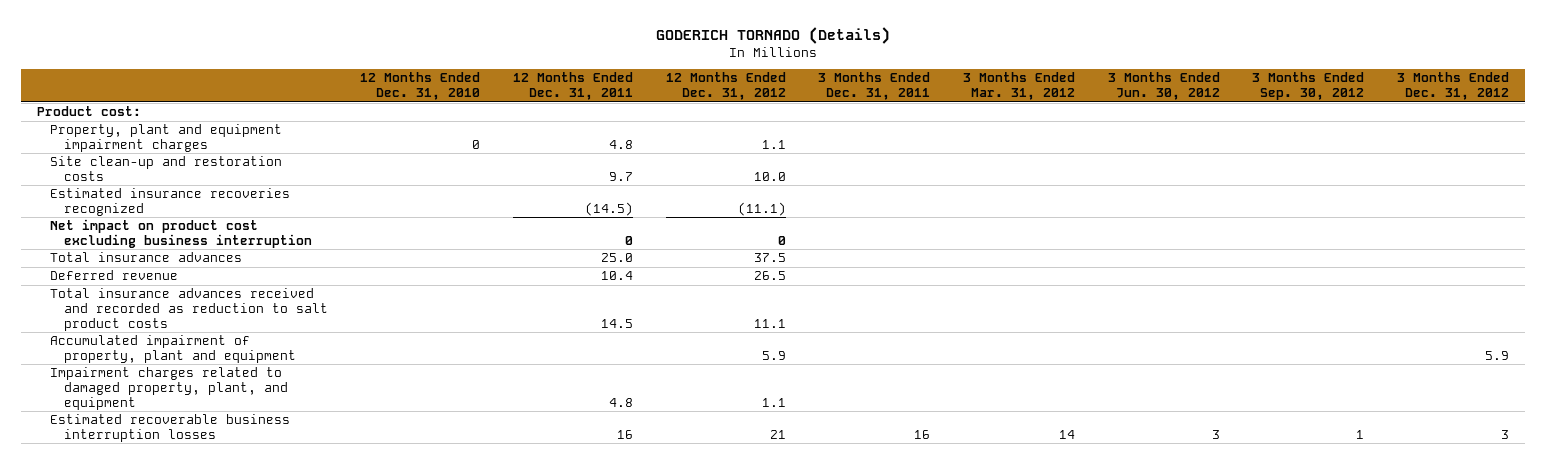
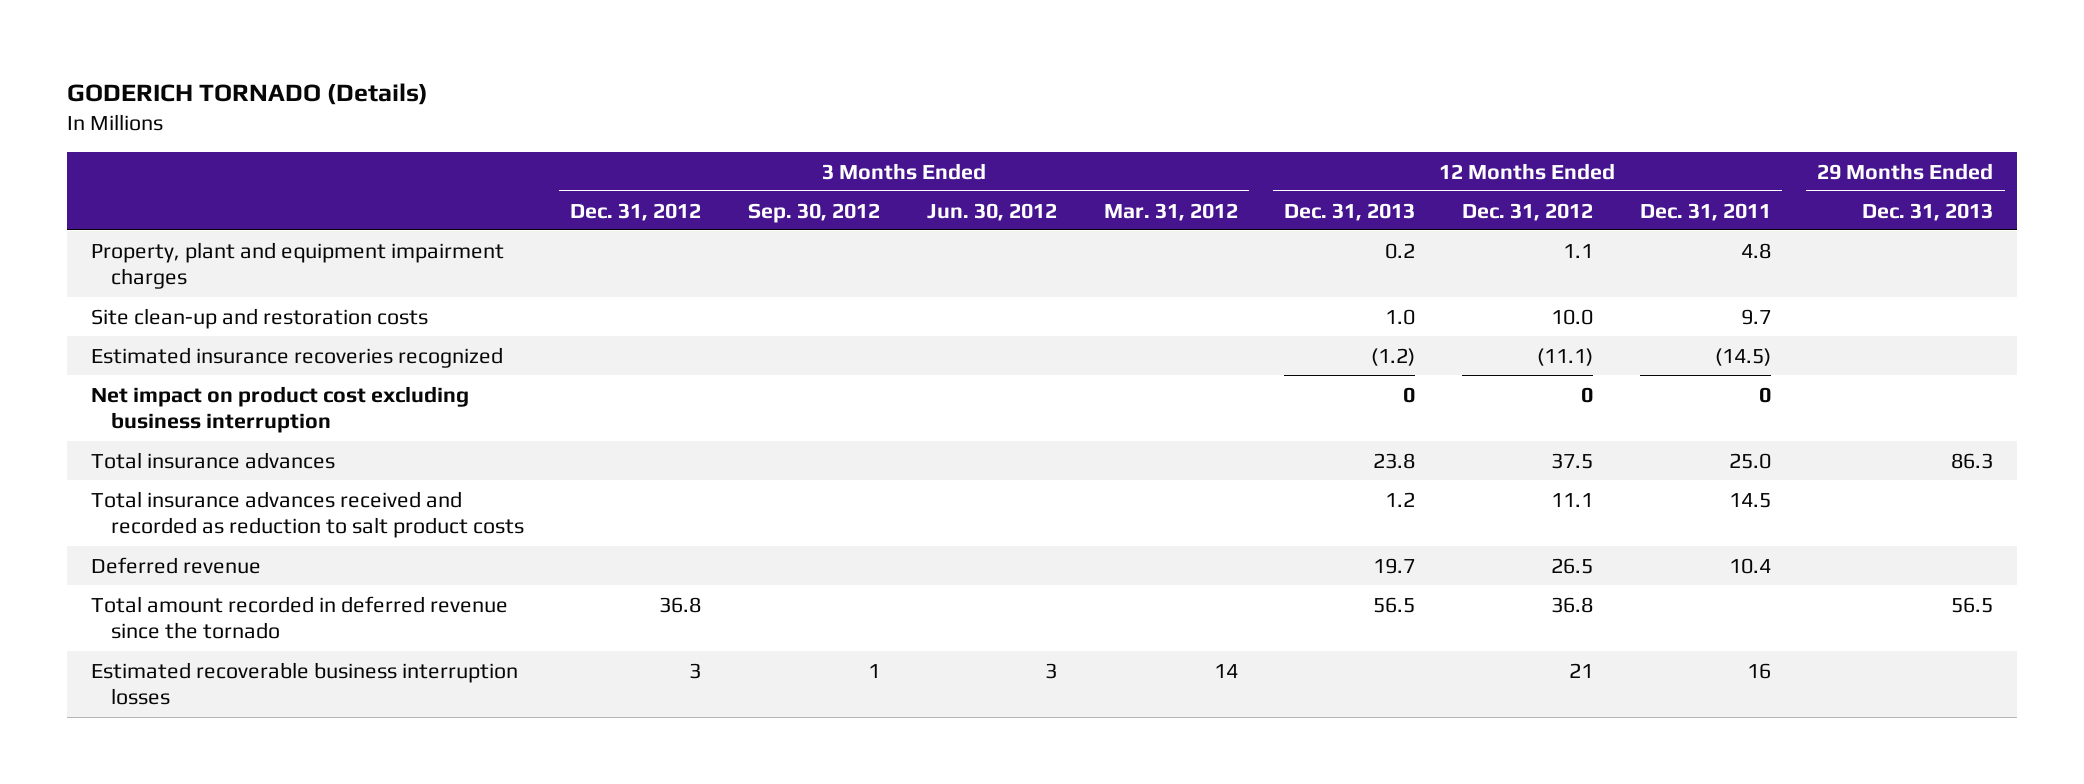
- | 12 Months Ended Dec. 31, 2010 | 12 Months Ended Dec. 31, 2011 | 12 Months Ended Dec. 31, 2012 | 3 Months Ended Dec. 31, 2011 | 3 Months Ended Mar. 31, 2012 | 3 Months Ended Jun. 30, 2012 | 3 Months Ended Sep. 30, 2012 | 3 Months Ended Dec. 31, 2012
+ | 3 Months Ended Dec. 31, 2012 | 3 Months Ended Sep. 30, 2012 | 3 Months Ended Jun. 30, 2012 | 3 Months Ended Mar. 31, 2012 | 12 Months Ended Dec. 31, 2013 | 12 Months Ended Dec. 31, 2012 | 12 Months Ended Dec. 31, 2011 | 29 Months Ended Dec. 31, 2013
- Product cost:
- Accumulated impairment of property, plant and equipment | | | 5.9 | | | | | 5.9
- Impairment charges related to damaged property, plant, and equipment | | 4.8 | 1.1 | | | | |
moved down: Deferred revenue | | | | | 19.7 | 26.5 | 10.4 |
+ Total amount recorded in deferred revenue since the tornado | 36.8 | | | | 56.5 | 36.8 | | 56.5

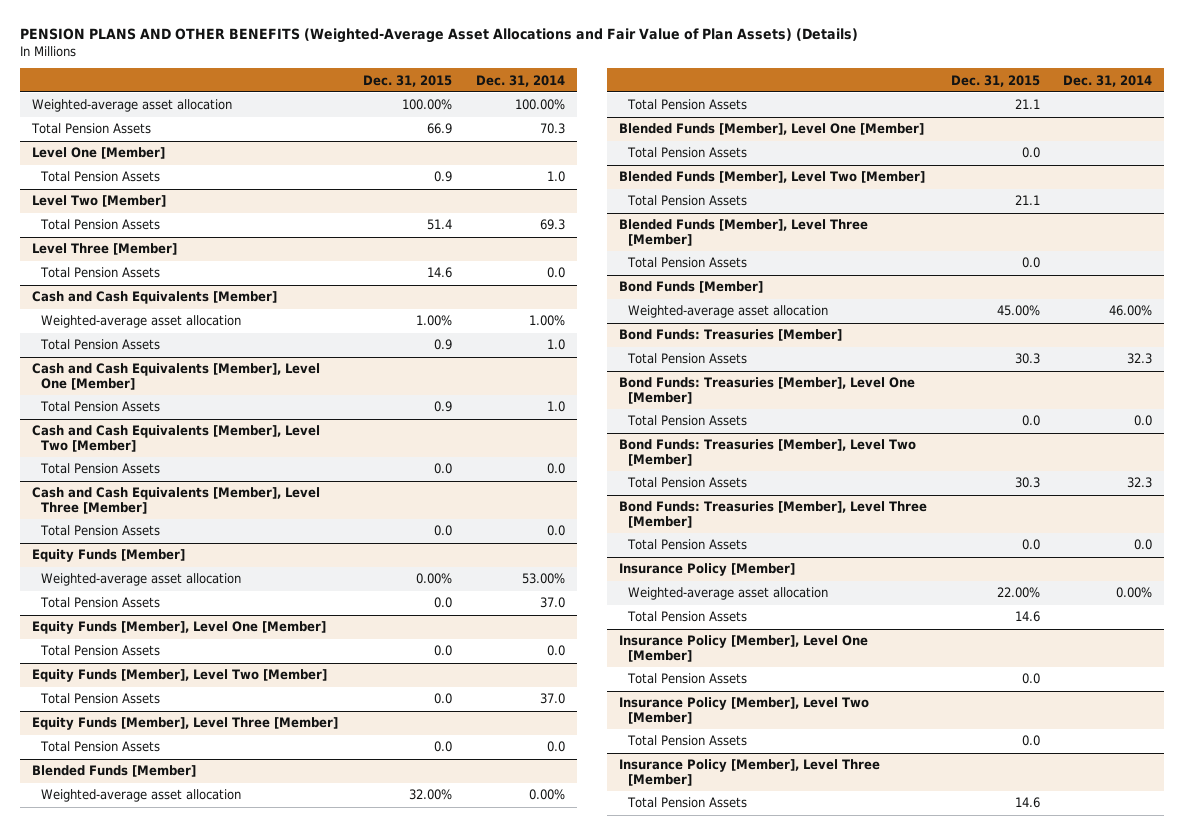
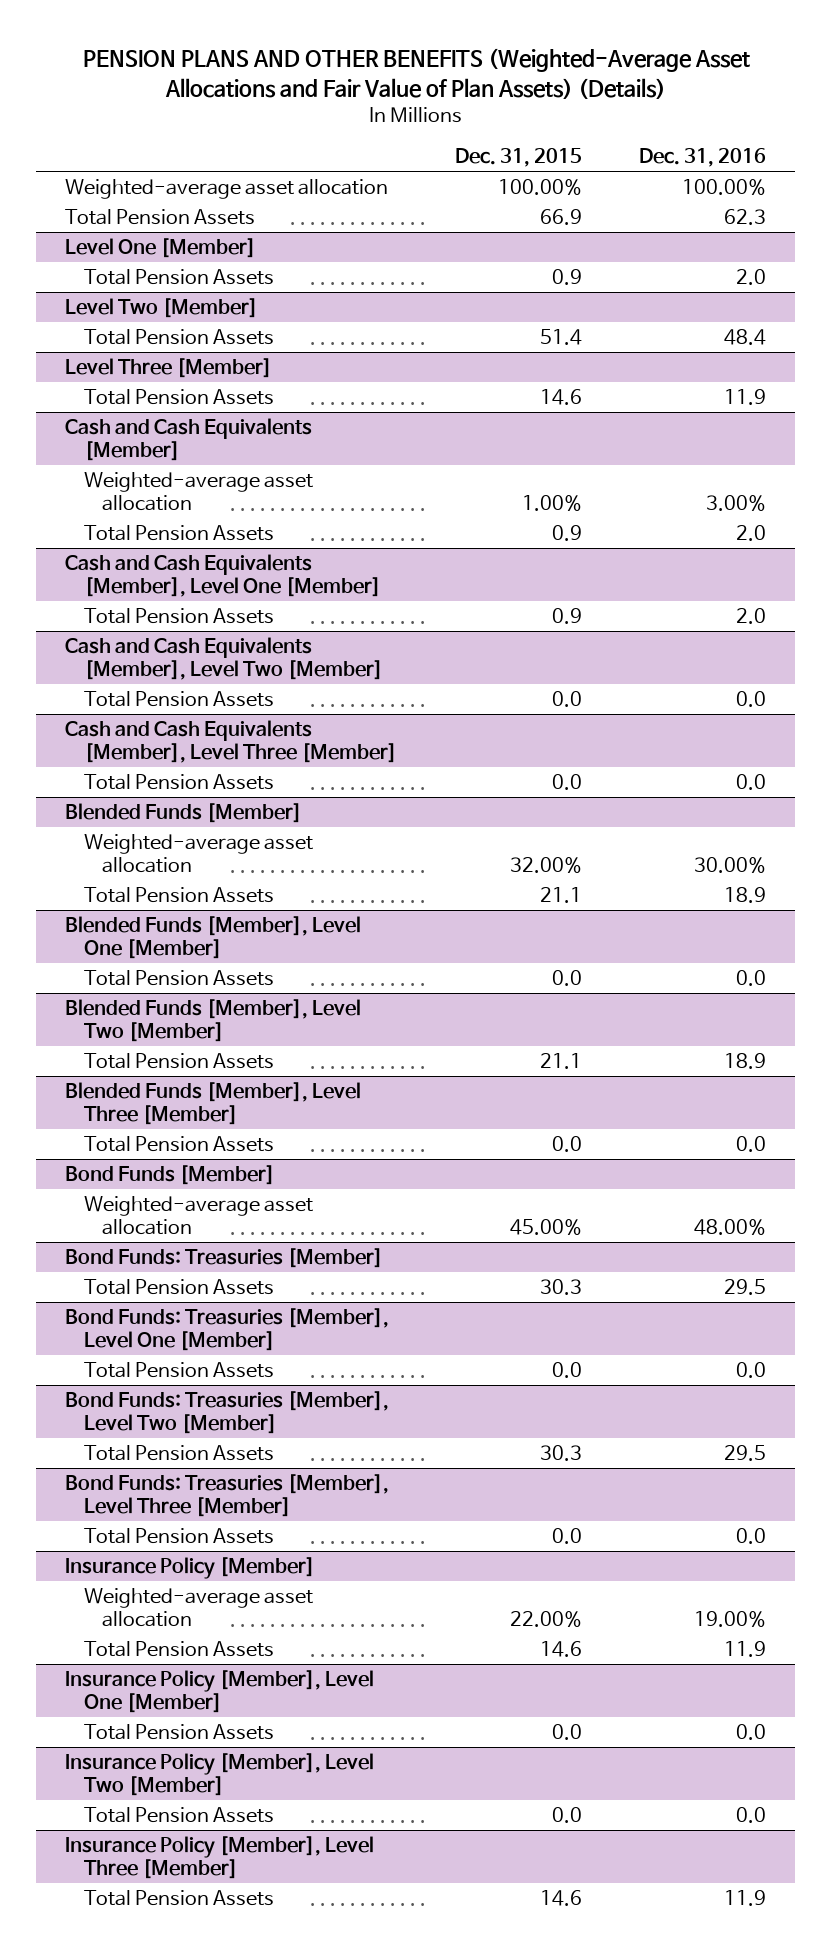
- | Dec. 31, 2015 | Dec. 31, 2014
+ | Dec. 31, 2015 | Dec. 31, 2016
- Equity Funds [Member]
- Weighted-average asset allocation | 0.00% | 53.00%
- Total Pension Assets | 0.0 | 37.0
- Equity Funds [Member], Level One [Member]
- Total Pension Assets | 0.0 | 0.0
- Equity Funds [Member], Level Two [Member]
- Total Pension Assets | 0.0 | 37.0
- Equity Funds [Member], Level Three [Member]
- Total Pension Assets | 0.0 | 0.0

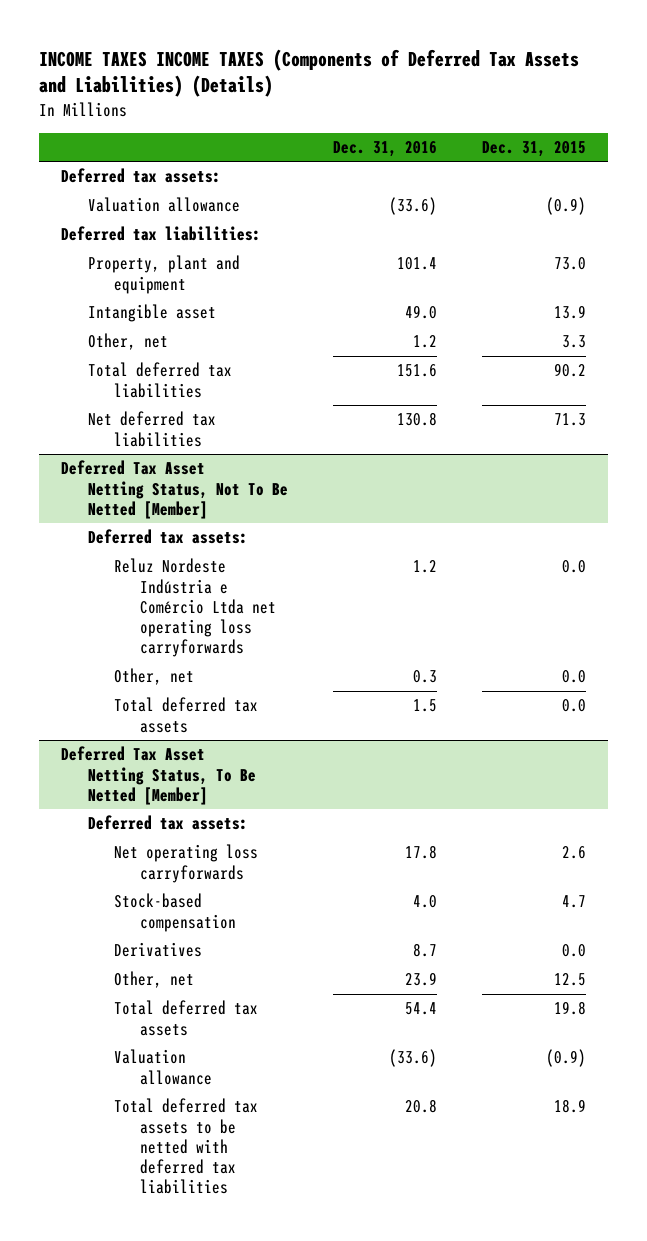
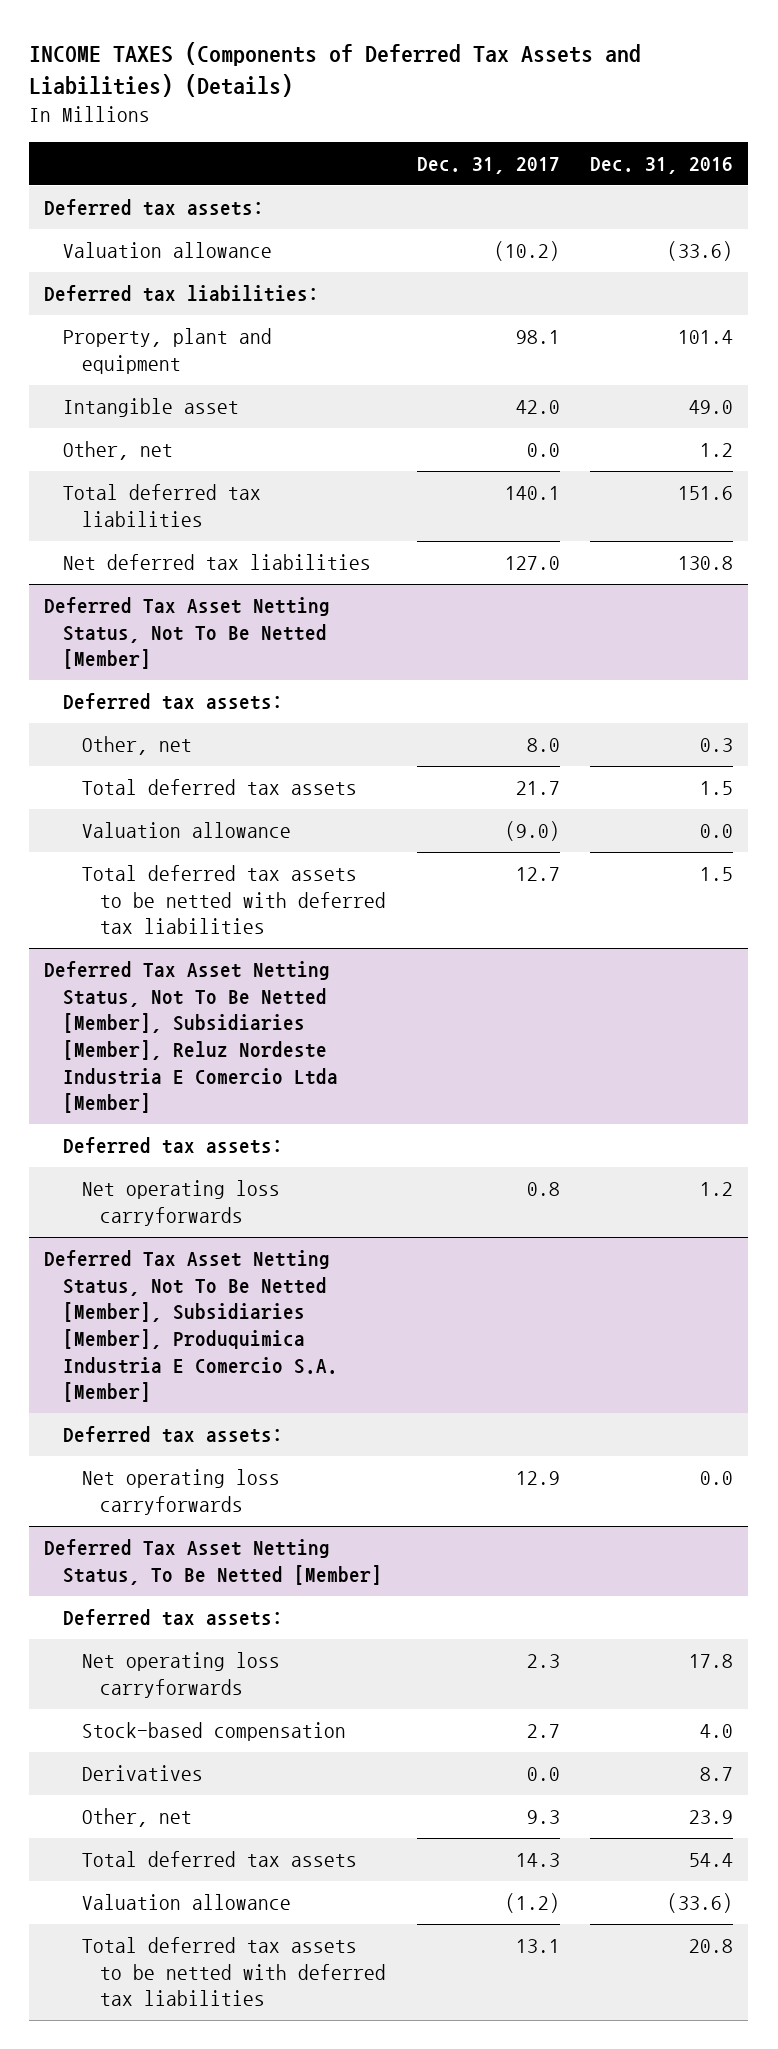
- INCOME TAXES INCOME TAXES (Components of Deferred Tax Assets and Liabilities) (Details)
+ INCOME TAXES (Components of Deferred Tax Assets and Liabilities) (Details)
- | Dec. 31, 2016 | Dec. 31, 2015
+ | Dec. 31, 2017 | Dec. 31, 2016
@ Deferred Tax Asset Netting Status, Not To Be Netted [Member]
- Reluz Nordeste Indústria e Comércio Ltda net operating loss carryforwards | 1.2 | 0.0
+ Valuation allowance | (9.0) | 0.0
+ Total deferred tax assets to be netted with deferred tax liabilities | 12.7 | 1.5
+ Deferred Tax Asset Netting Status, Not To Be Netted [Member], Subsidiaries [Member], Reluz Nordeste Industria E Comercio Ltda [Member]
+ Deferred tax assets:
+ Net operating loss carryforwards | 0.8 | 1.2
+ Deferred Tax Asset Netting Status, Not To Be Netted [Member], Subsidiaries [Member], Produquimica Industria E Comercio S.A. [Member]
+ Deferred tax assets:
+ Net operating loss carryforwards | 12.9 | 0.0

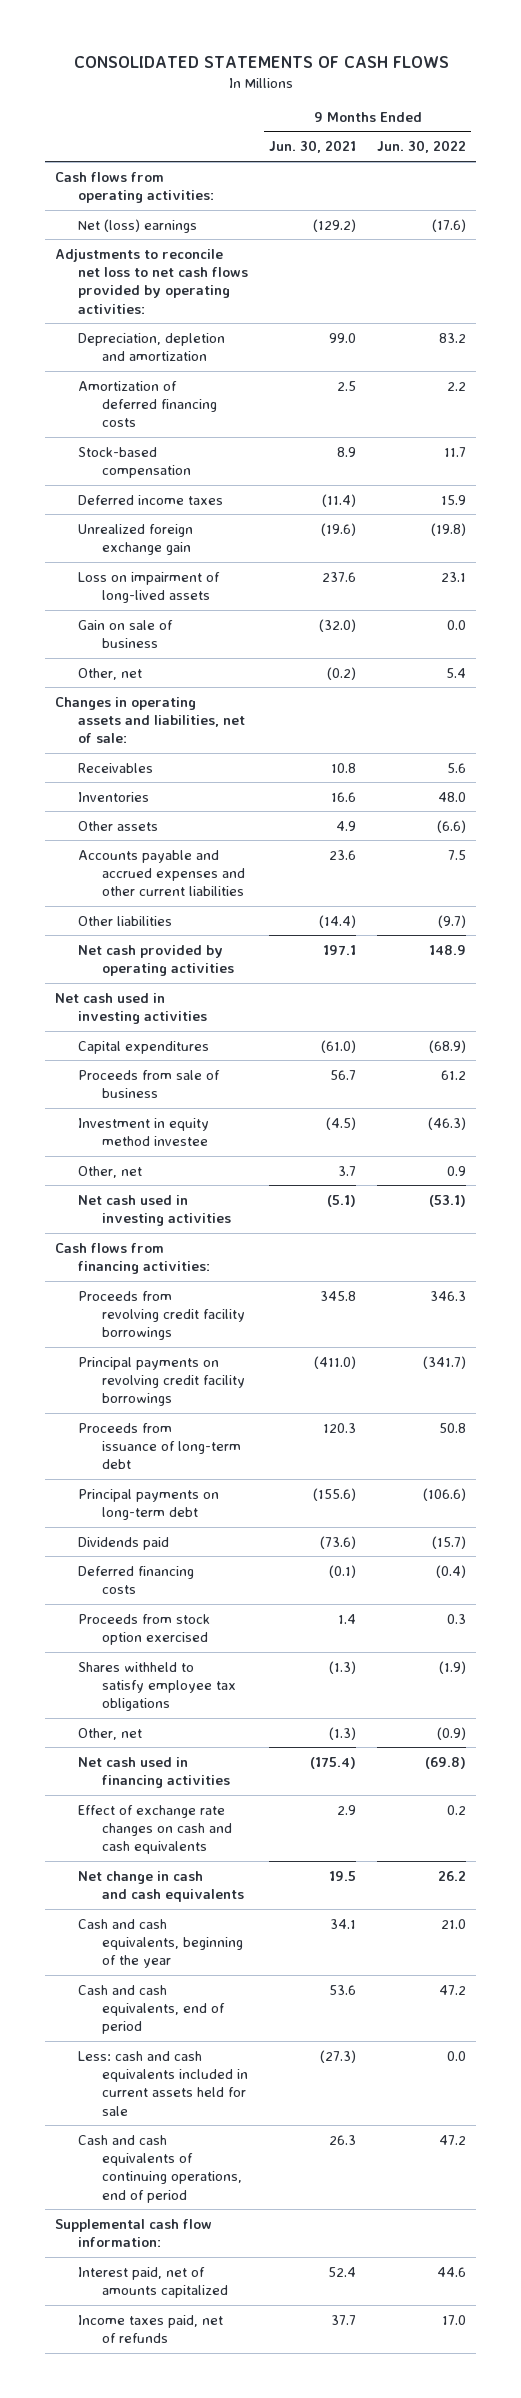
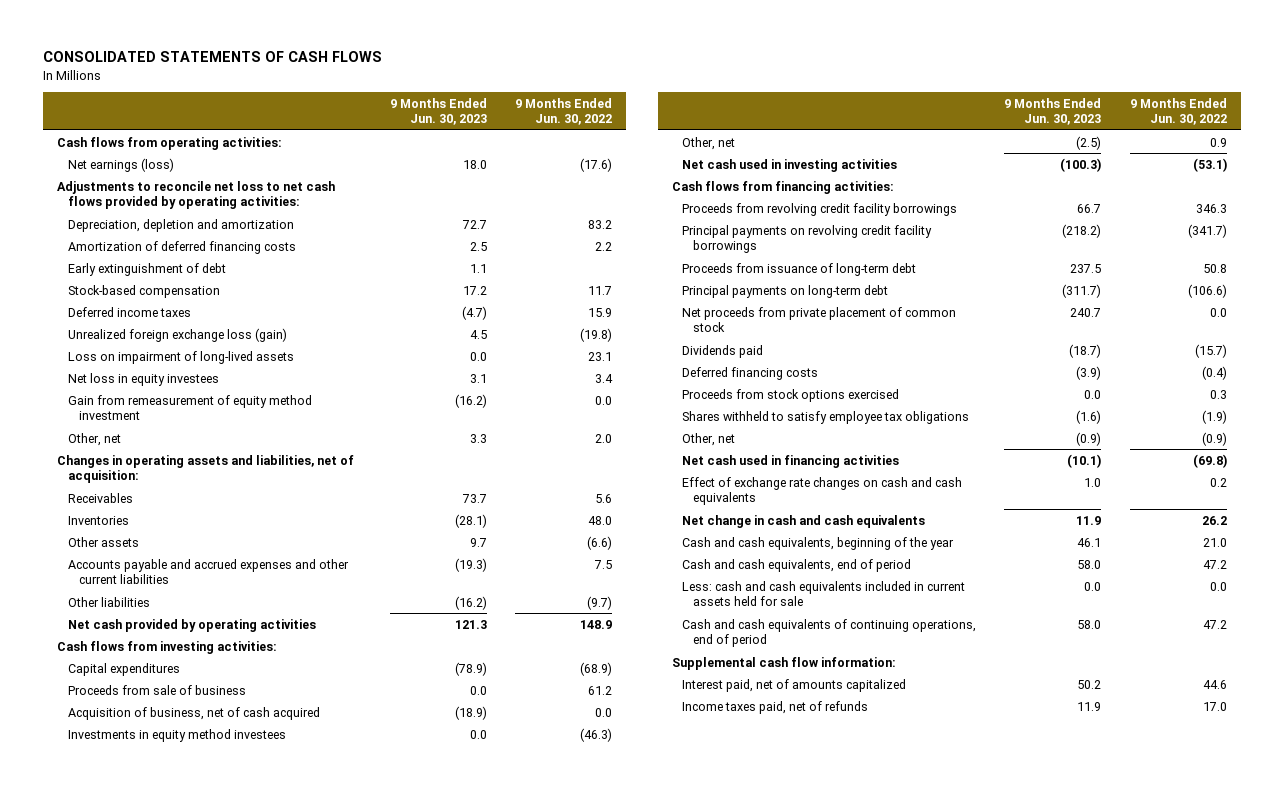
- | 9 Months Ended Jun. 30, 2021 | 9 Months Ended Jun. 30, 2022
+ | 9 Months Ended Jun. 30, 2023 | 9 Months Ended Jun. 30, 2022
- Net (loss) earnings | (129.2) | (17.6)
+ Net earnings (loss) | 18.0 | (17.6)
+ Early extinguishment of debt | 1.1 |
- Unrealized foreign exchange gain | (19.6) | (19.8)
+ Unrealized foreign exchange loss (gain) | 4.5 | (19.8)
- Gain on sale of business | (32.0) | 0.0
- Other, net | (0.2) | 5.4
- Changes in operating assets and liabilities, net of sale:
+ Net loss in equity investees | 3.1 | 3.4
+ Gain from remeasurement of equity method investment | (16.2) | 0.0
+ Other, net | 3.3 | 2.0
+ Changes in operating assets and liabilities, net of acquisition:
- Net cash used in investing activities
+ Cash flows from investing activities:
- Investment in equity method investee | (4.5) | (46.3)
+ Acquisition of business, net of cash acquired | (18.9) | 0.0
+ Investments in equity method investees | 0.0 | (46.3)
+ Net proceeds from private placement of common stock | 240.7 | 0.0
- Proceeds from stock option exercised | 1.4 | 0.3
+ Proceeds from stock options exercised | 0.0 | 0.3

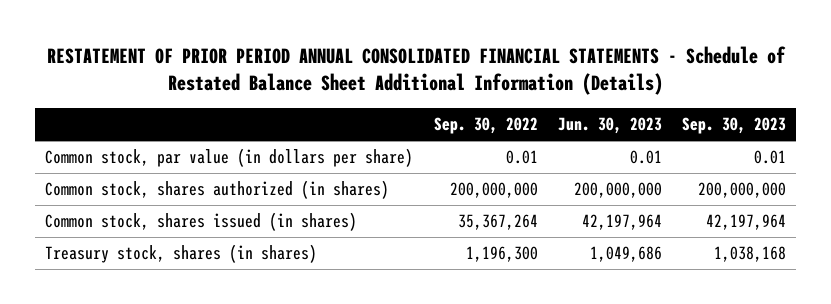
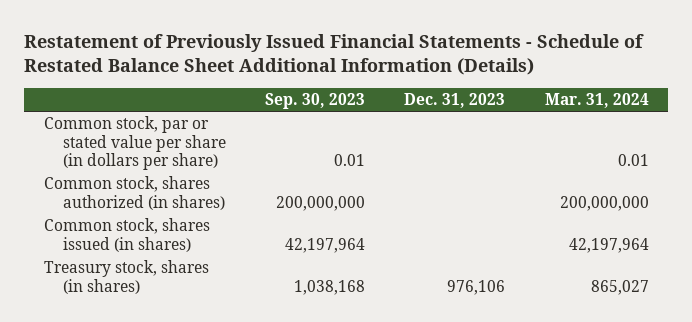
- RESTATEMENT OF PRIOR PERIOD ANNUAL CONSOLIDATED FINANCIAL STATEMENTS - Schedule of Restated Balance Sheet Additional Information (Details)
+ Restatement of Previously Issued Financial Statements - Schedule of Restated Balance Sheet Additional Information (Details)
- | Sep. 30, 2022 | Jun. 30, 2023 | Sep. 30, 2023
+ | Sep. 30, 2023 | Dec. 31, 2023 | Mar. 31, 2024
- Common stock, par value (in dollars per share) | 0.01 | 0.01 | 0.01
+ Common stock, par or stated value per share (in dollars per share) | 0.01 | | 0.01

